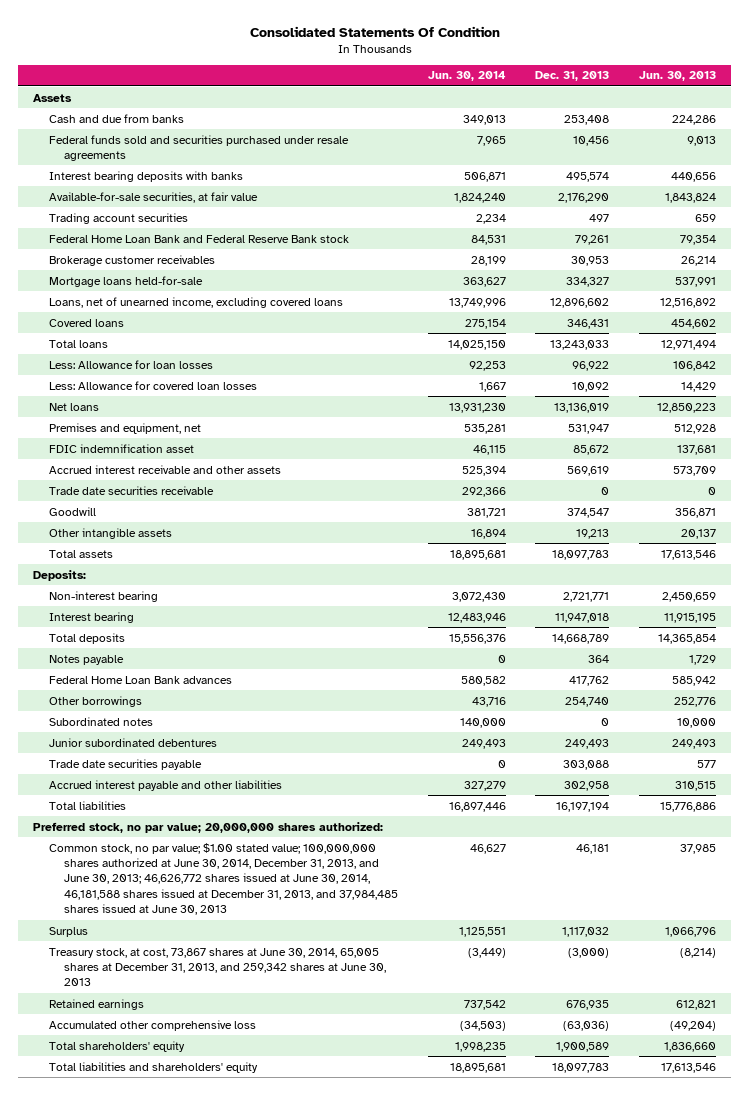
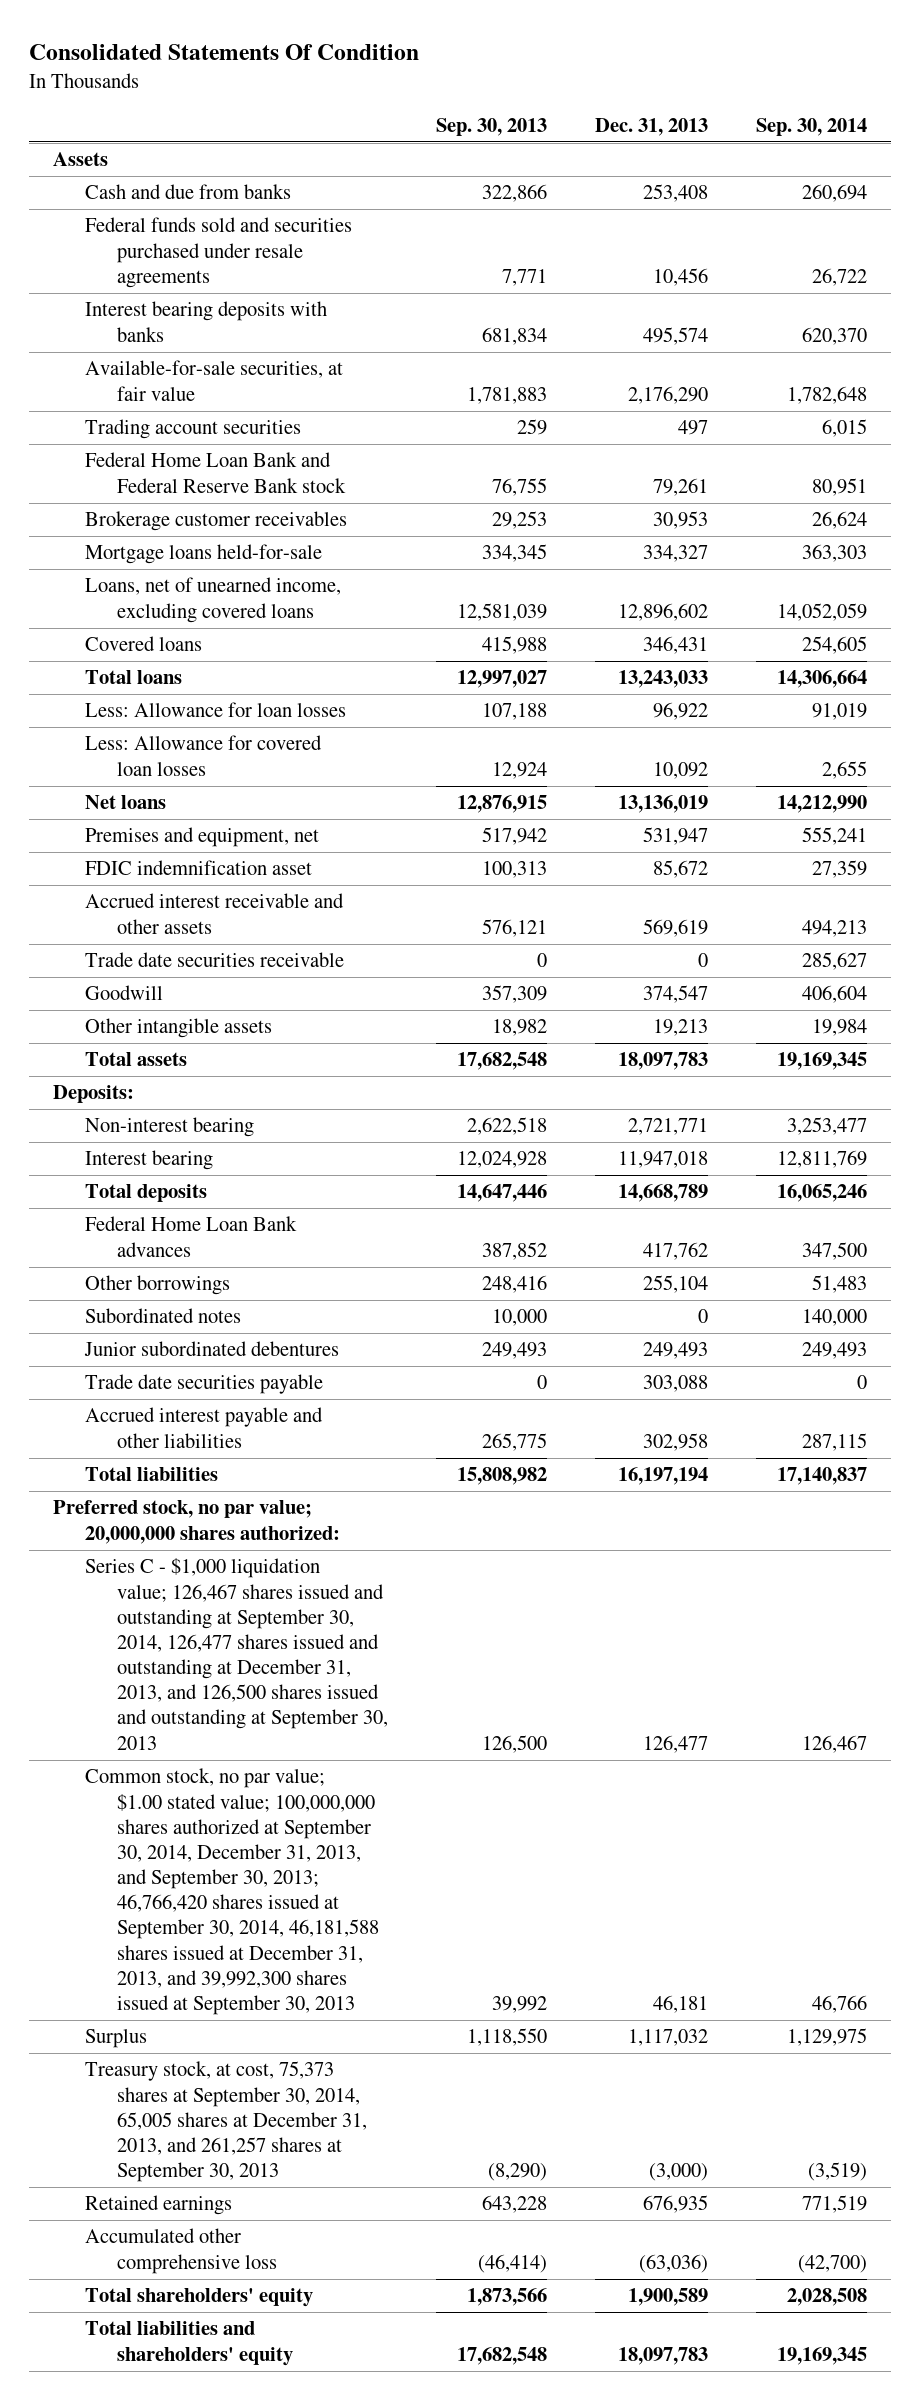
- | Jun. 30, 2014 | Dec. 31, 2013 | Jun. 30, 2013
+ | Sep. 30, 2013 | Dec. 31, 2013 | Sep. 30, 2014
- Notes payable | 0 | 364 | 1,729
- Other borrowings | 43,716 | 254,740 | 252,776
+ Other borrowings | 248,416 | 255,104 | 51,483
- Common stock, no par value; $1.00 stated value; 100,000,000 shares authorized at June 30, 2014, December 31, 2013, and June 30, 2013; 46,626,772 shares issued at June 30, 2014, 46,181,588 shares issued at December 31, 2013, and 37,984,485 shares issued at June 30, 2013 | 46,627 | 46,181 | 37,985
+ Series C - $1,000 liquidation value; 126,467 shares issued and outstanding at September 30, 2014, 126,477 shares issued and outstanding at December 31, 2013, and 126,500 shares issued and outstanding at September 30, 2013 | 126,500 | 126,477 | 126,467
+ Common stock, no par value; $1.00 stated value; 100,000,000 shares authorized at September 30, 2014, December 31, 2013, and September 30, 2013; 46,766,420 shares issued at September 30, 2014, 46,181,588 shares issued at December 31, 2013, and 39,992,300 shares issued at September 30, 2013 | 39,992 | 46,181 | 46,766
- Treasury stock, at cost, 73,867 shares at June 30, 2014, 65,005 shares at December 31, 2013, and 259,342 shares at June 30, 2013 | (3,449) | (3,000) | (8,214)
+ Treasury stock, at cost, 75,373 shares at September 30, 2014, 65,005 shares at December 31, 2013, and 261,257 shares at September 30, 2013 | (8,290) | (3,000) | (3,519)

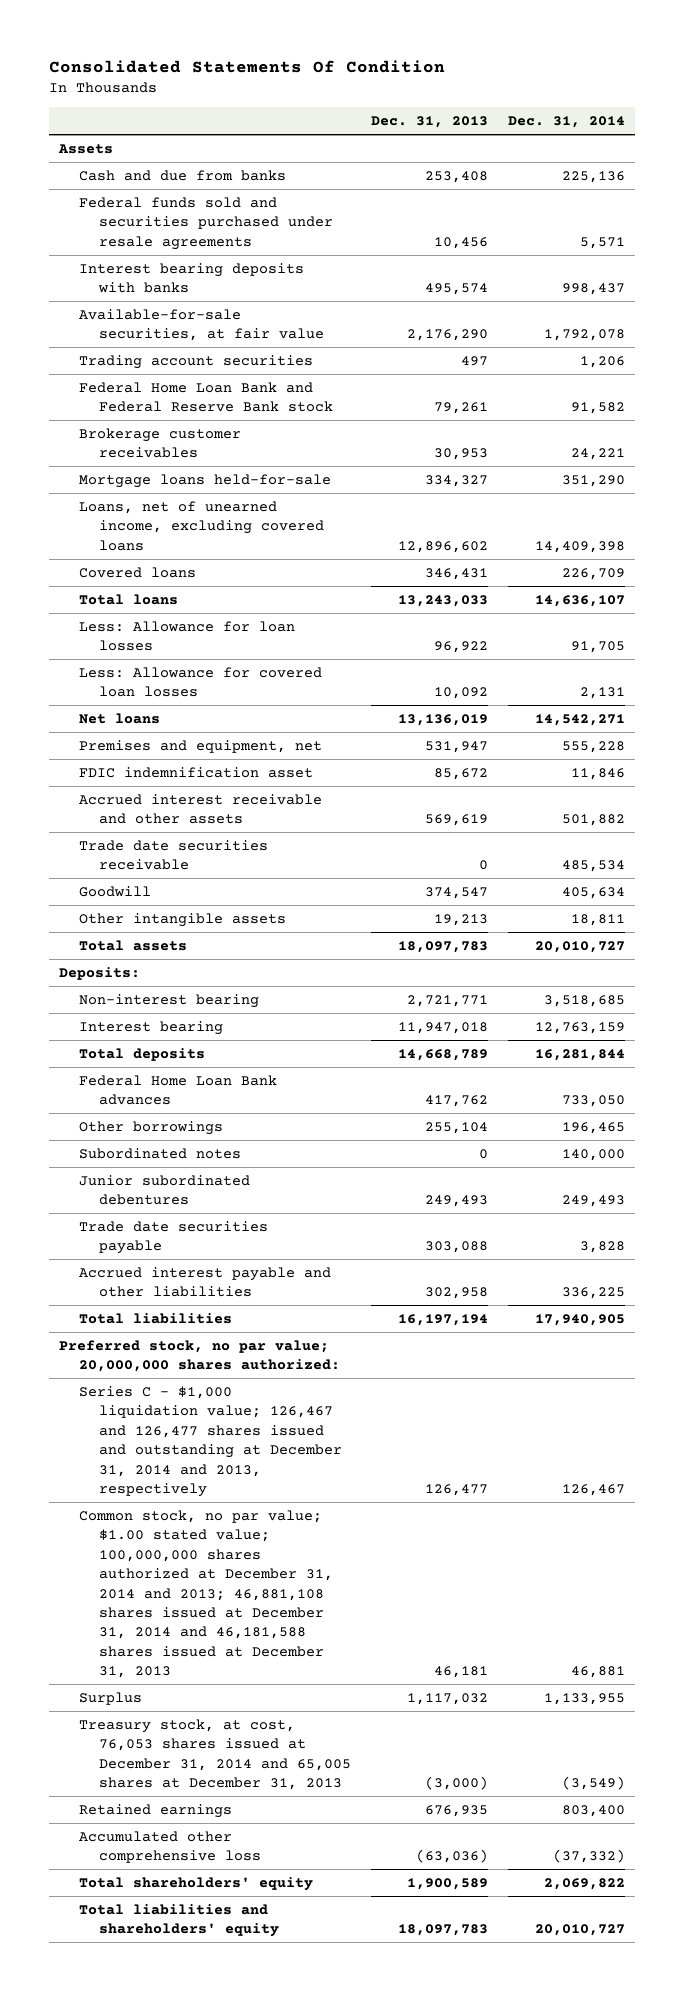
- | Sep. 30, 2013 | Dec. 31, 2013 | Sep. 30, 2014
+ | Dec. 31, 2013 | Dec. 31, 2014
- Series C - $1,000 liquidation value; 126,467 shares issued and outstanding at September 30, 2014, 126,477 shares issued and outstanding at December 31, 2013, and 126,500 shares issued and outstanding at September 30, 2013 | 126,500 | 126,477 | 126,467
- Common stock, no par value; $1.00 stated value; 100,000,000 shares authorized at September 30, 2014, December 31, 2013, and September 30, 2013; 46,766,420 shares issued at September 30, 2014, 46,181,588 shares issued at December 31, 2013, and 39,992,300 shares issued at September 30, 2013 | 39,992 | 46,181 | 46,766
+ Series C - $1,000 liquidation value; 126,467 and 126,477 shares issued and outstanding at December 31, 2014 and 2013, respectively | 126,477 | 126,467
+ Common stock, no par value; $1.00 stated value; 100,000,000 shares authorized at December 31, 2014 and 2013; 46,881,108 shares issued at December 31, 2014 and 46,181,588 shares issued at December 31, 2013 | 46,181 | 46,881
- Treasury stock, at cost, 75,373 shares at September 30, 2014, 65,005 shares at December 31, 2013, and 261,257 shares at September 30, 2013 | (8,290) | (3,000) | (3,519)
+ Treasury stock, at cost, 76,053 shares issued at December 31, 2014 and 65,005 shares at December 31, 2013 | (3,000) | (3,549)

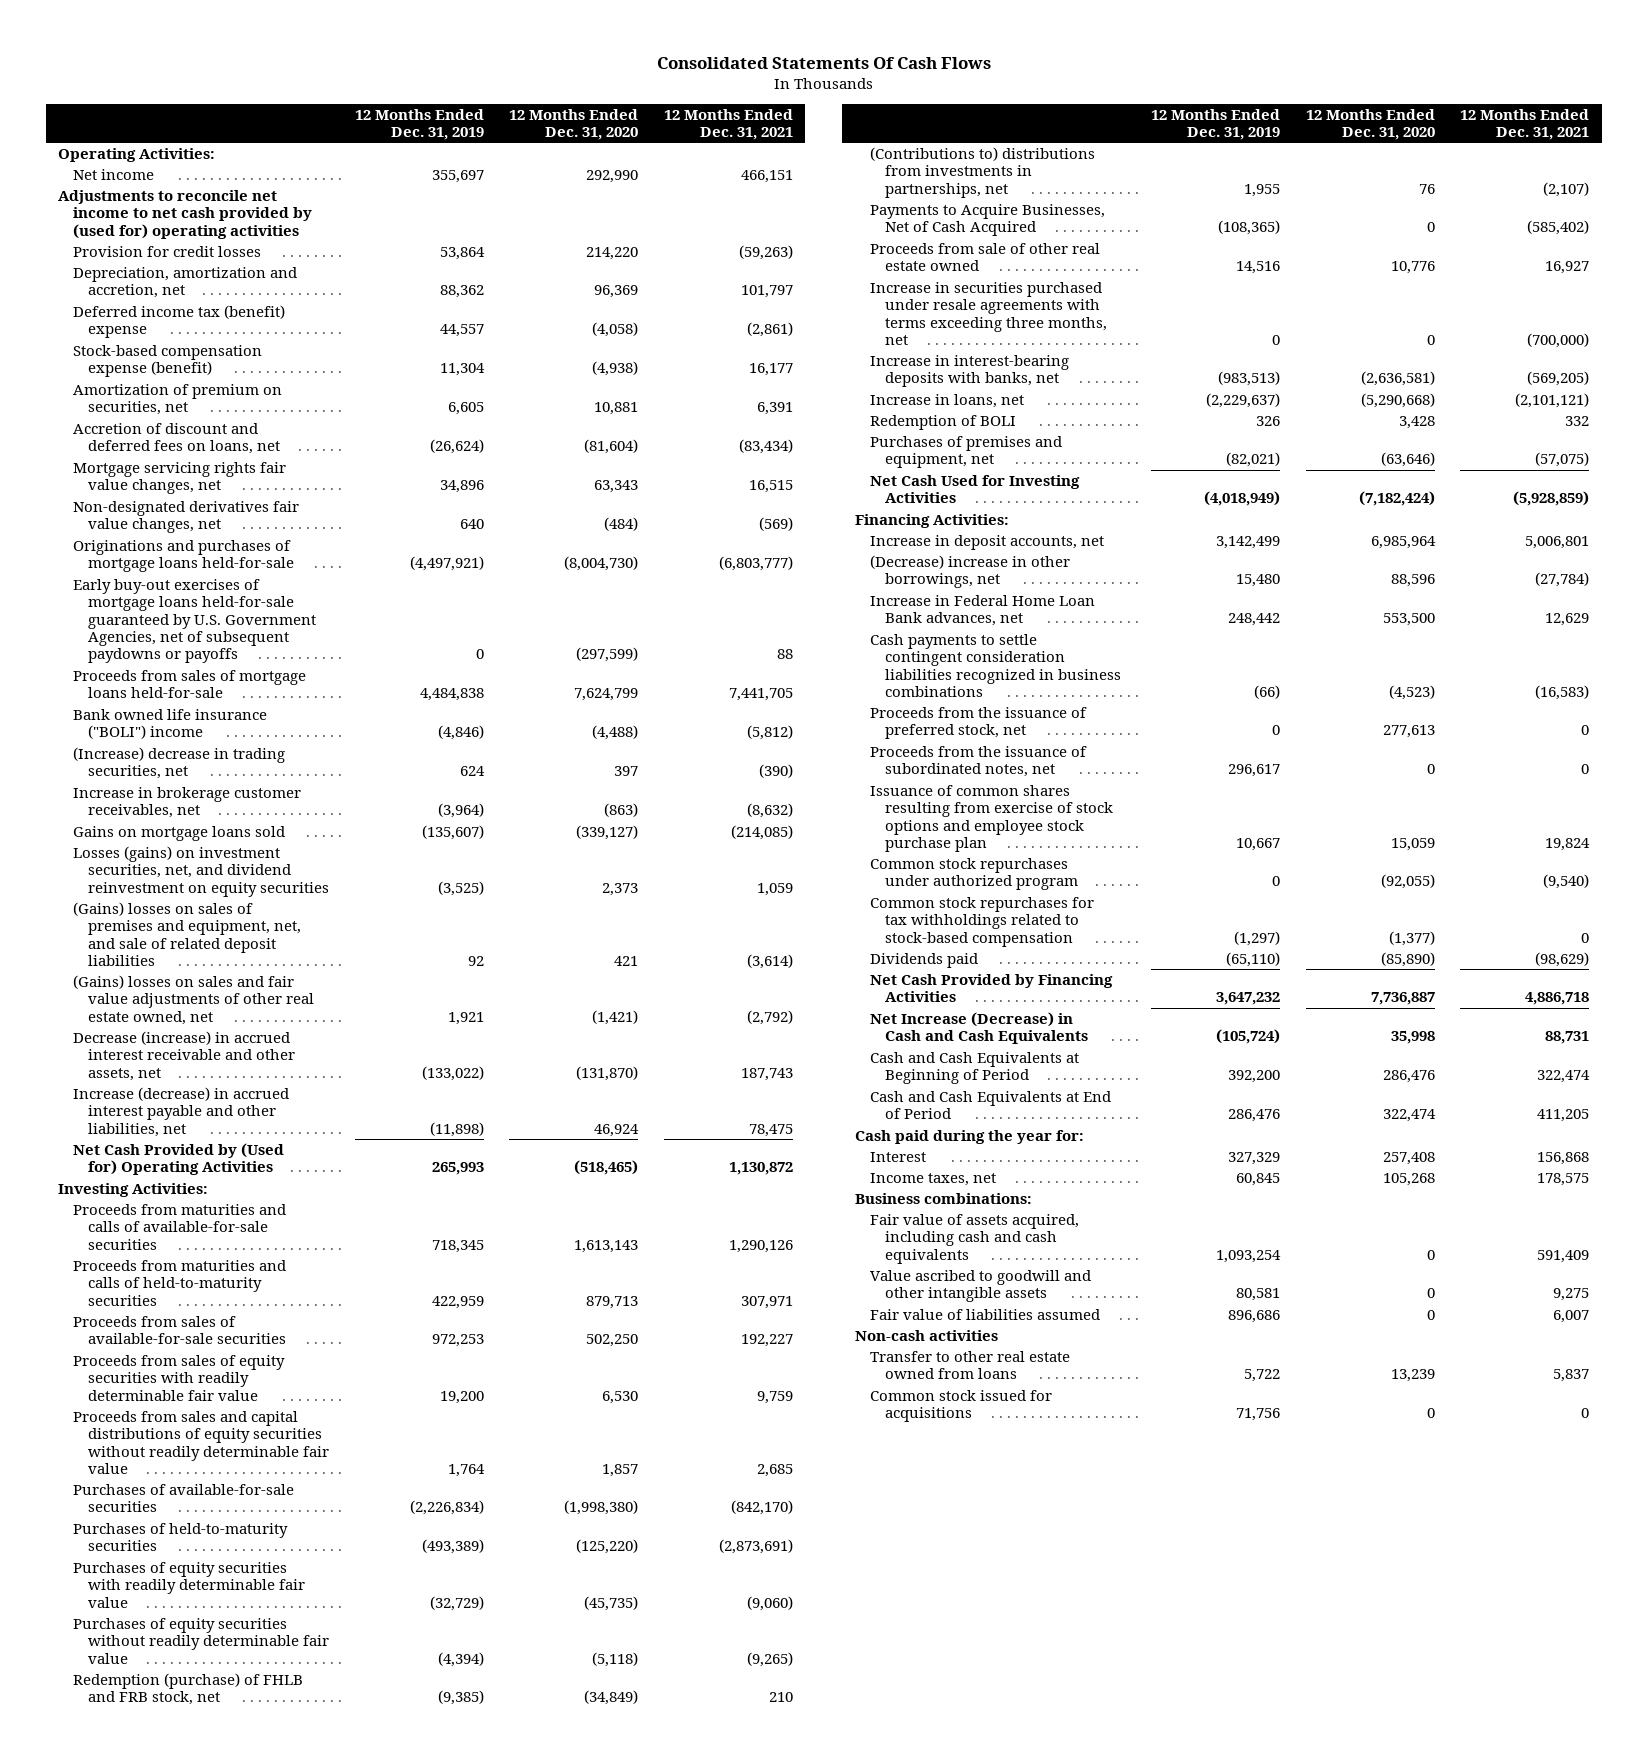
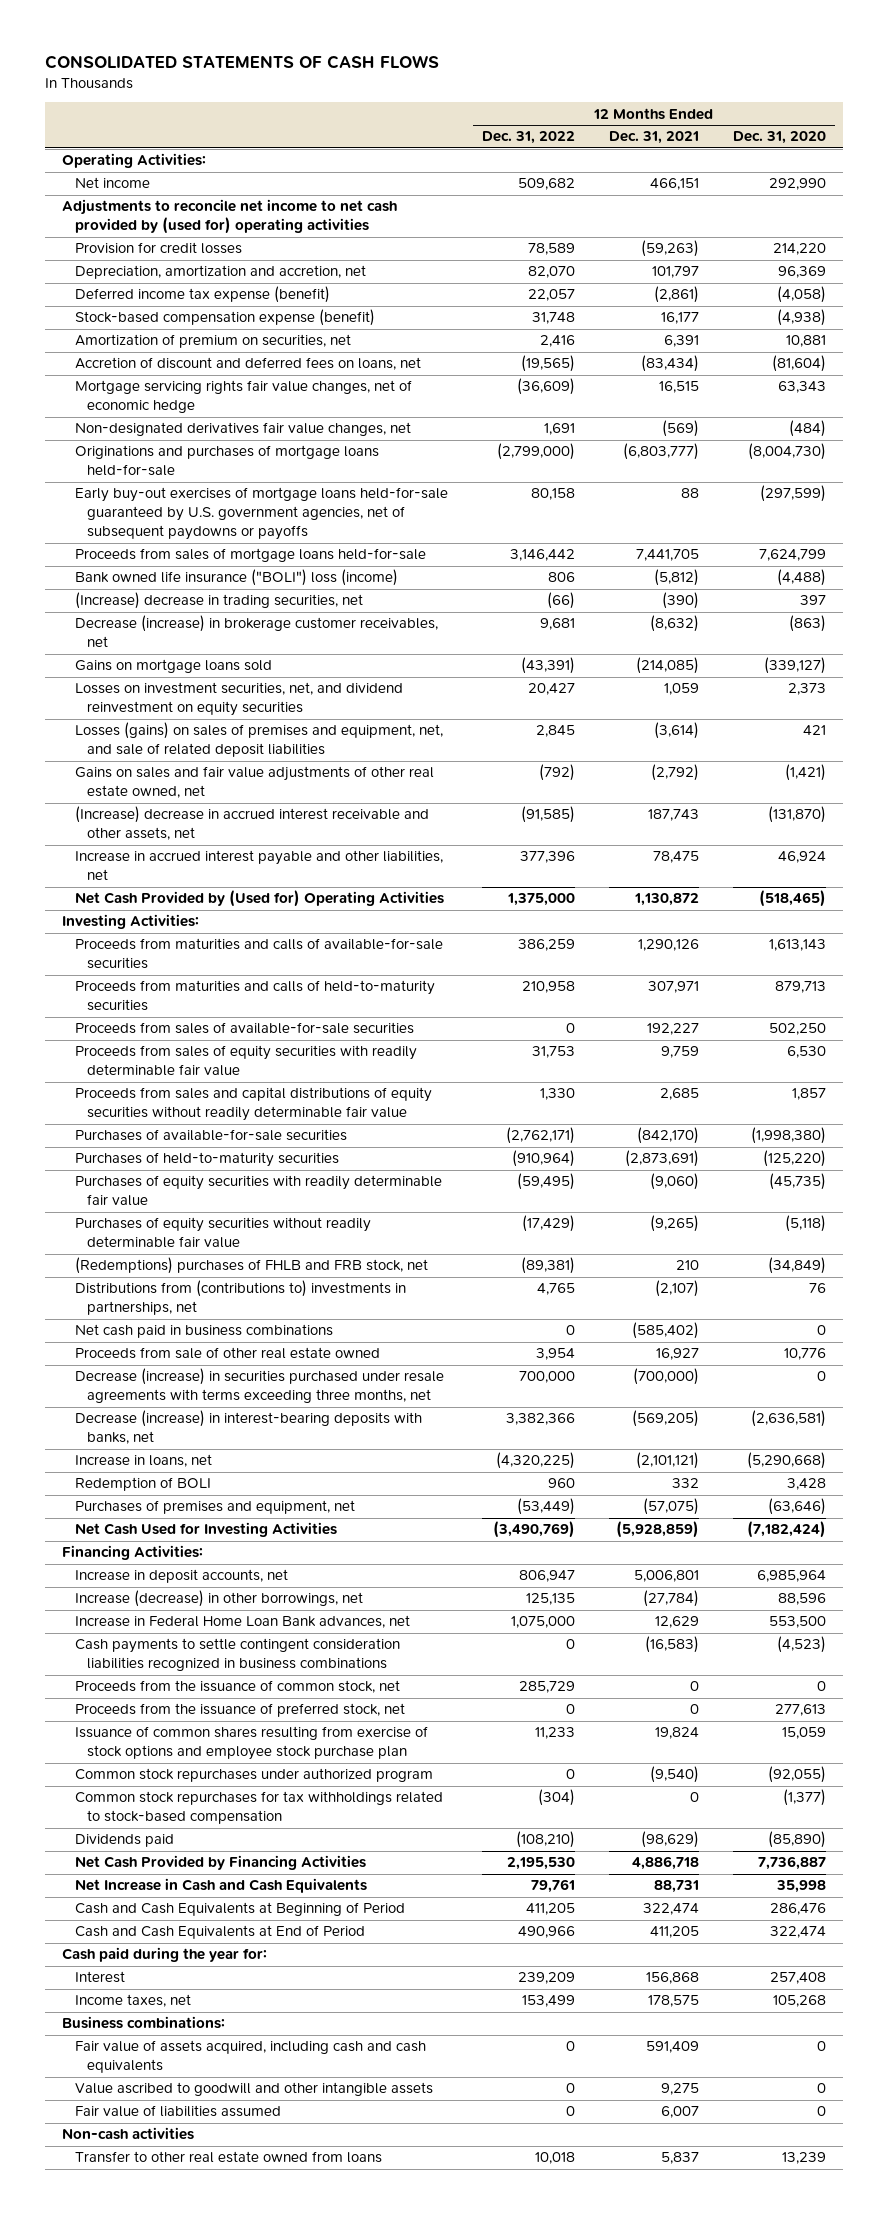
- Consolidated Statements Of Cash Flows
+ CONSOLIDATED STATEMENTS OF CASH FLOWS
- | 12 Months Ended Dec. 31, 2019 | 12 Months Ended Dec. 31, 2020 | 12 Months Ended Dec. 31, 2021
+ | 12 Months Ended Dec. 31, 2022 | 12 Months Ended Dec. 31, 2021 | 12 Months Ended Dec. 31, 2020
- Deferred income tax (benefit) expense | 44,557 | (4,058) | (2,861)
+ Deferred income tax expense (benefit) | 22,057 | (2,861) | (4,058)
- Mortgage servicing rights fair value changes, net | 34,896 | 63,343 | 16,515
+ Mortgage servicing rights fair value changes, net of economic hedge | (36,609) | 16,515 | 63,343
- Early buy-out exercises of mortgage loans held-for-sale guaranteed by U.S. Government Agencies, net of subsequent paydowns or payoffs | 0 | (297,599) | 88
+ Early buy-out exercises of mortgage loans held-for-sale guaranteed by U.S. government agencies, net of subsequent paydowns or payoffs | 80,158 | 88 | (297,599)
- Bank owned life insurance ("BOLI") income | (4,846) | (4,488) | (5,812)
+ Bank owned life insurance ("BOLI") loss (income) | 806 | (5,812) | (4,488)
- Increase in brokerage customer receivables, net | (3,964) | (863) | (8,632)
+ Decrease (increase) in brokerage customer receivables, net | 9,681 | (8,632) | (863)
- Losses (gains) on investment securities, net, and dividend reinvestment on equity securities | (3,525) | 2,373 | 1,059
- (Gains) losses on sales of premises and equipment, net, and sale of related deposit liabilities | 92 | 421 | (3,614)
- (Gains) losses on sales and fair value adjustments of other real estate owned, net | 1,921 | (1,421) | (2,792)
- Decrease (increase) in accrued interest receivable and other assets, net | (133,022) | (131,870) | 187,743
- Increase (decrease) in accrued interest payable and other liabilities, net | (11,898) | 46,924 | 78,475
+ Losses on investment securities, net, and dividend reinvestment on equity securities | 20,427 | 1,059 | 2,373
+ Losses (gains) on sales of premises and equipment, net, and sale of related deposit liabilities | 2,845 | (3,614) | 421
+ Gains on sales and fair value adjustments of other real estate owned, net | (792) | (2,792) | (1,421)
+ (Increase) decrease in accrued interest receivable and other assets, net | (91,585) | 187,743 | (131,870)
+ Increase in accrued interest payable and other liabilities, net | 377,396 | 78,475 | 46,924
- Redemption (purchase) of FHLB and FRB stock, net | (9,385) | (34,849) | 210
- (Contributions to) distributions from investments in partnerships, net | 1,955 | 76 | (2,107)
- Payments to Acquire Businesses, Net of Cash Acquired | (108,365) | 0 | (585,402)
+ (Redemptions) purchases of FHLB and FRB stock, net | (89,381) | 210 | (34,849)
+ Distributions from (contributions to) investments in partnerships, net | 4,765 | (2,107) | 76
+ Net cash paid in business combinations | 0 | (585,402) | 0
- Increase in securities purchased under resale agreements with terms exceeding three months, net | 0 | 0 | (700,000)
- Increase in interest-bearing deposits with banks, net | (983,513) | (2,636,581) | (569,205)
+ Decrease (increase) in securities purchased under resale agreements with terms exceeding three months, net | 700,000 | (700,000) | 0
+ Decrease (increase) in interest-bearing deposits with banks, net | 3,382,366 | (569,205) | (2,636,581)
- (Decrease) increase in other borrowings, net | 15,480 | 88,596 | (27,784)
+ Increase (decrease) in other borrowings, net | 125,135 | (27,784) | 88,596
+ Proceeds from the issuance of common stock, net | 285,729 | 0 | 0
- Proceeds from the issuance of subordinated notes, net | 296,617 | 0 | 0
- Net Increase (Decrease) in Cash and Cash Equivalents | (105,724) | 35,998 | 88,731
+ Net Increase in Cash and Cash Equivalents | 79,761 | 88,731 | 35,998
- Common stock issued for acquisitions | 71,756 | 0 | 0

